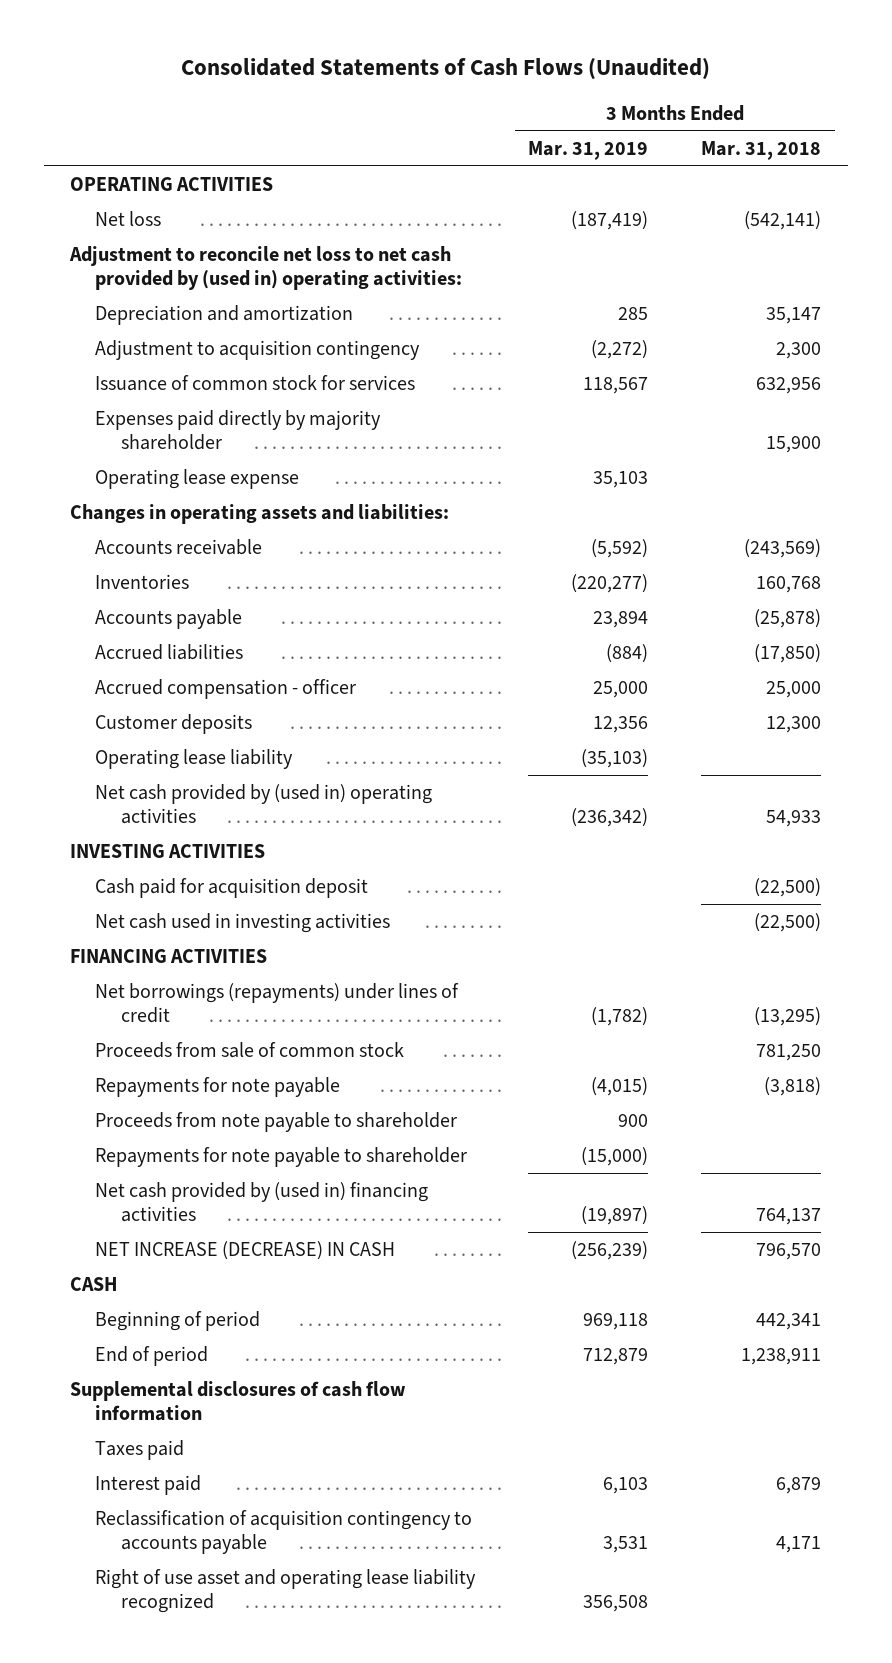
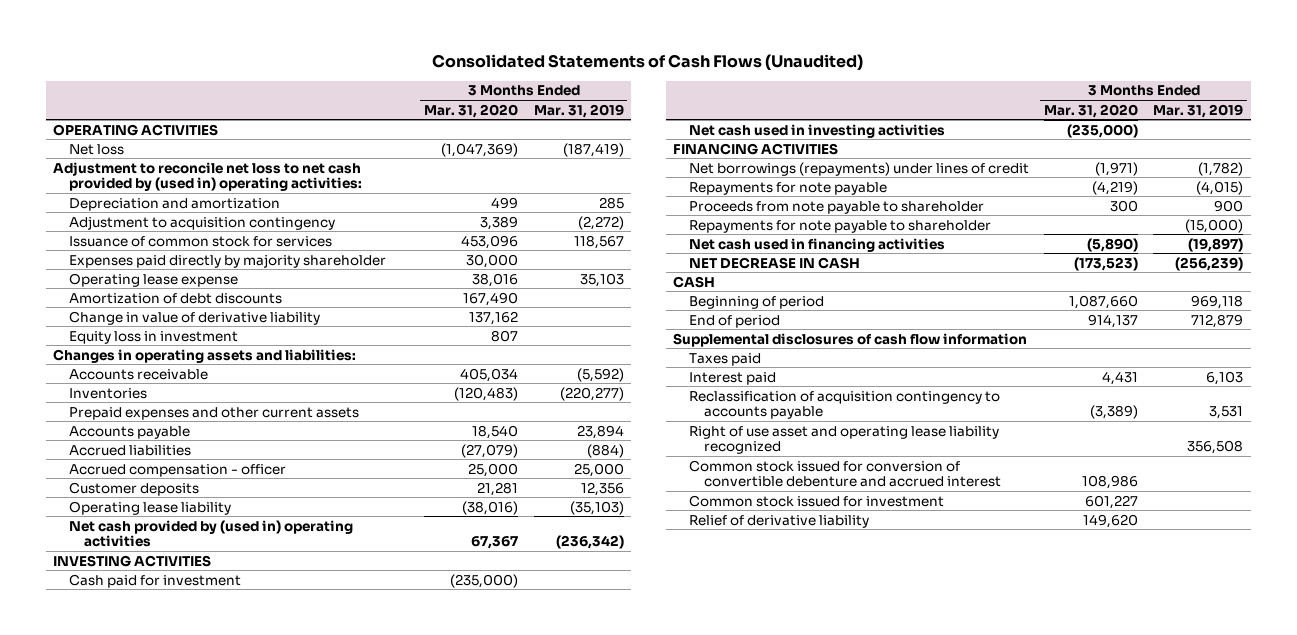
- | 3 Months Ended Mar. 31, 2019 | 3 Months Ended Mar. 31, 2018
+ | 3 Months Ended Mar. 31, 2020 | 3 Months Ended Mar. 31, 2019
+ Amortization of debt discounts | 167,490 |
+ Change in value of derivative liability | 137,162 |
+ Equity loss in investment | 807 |
+ Prepaid expenses and other current assets
- Cash paid for acquisition deposit | | (22,500)
+ Cash paid for investment | (235,000) |
- Proceeds from sale of common stock | | 781,250
- Net cash provided by (used in) financing activities | (19,897) | 764,137
- NET INCREASE (DECREASE) IN CASH | (256,239) | 796,570
+ Net cash used in financing activities | (5,890) | (19,897)
+ NET DECREASE IN CASH | (173,523) | (256,239)
+ Common stock issued for conversion of convertible debenture and accrued interest | 108,986 |
+ Common stock issued for investment | 601,227 |
+ Relief of derivative liability | 149,620 |

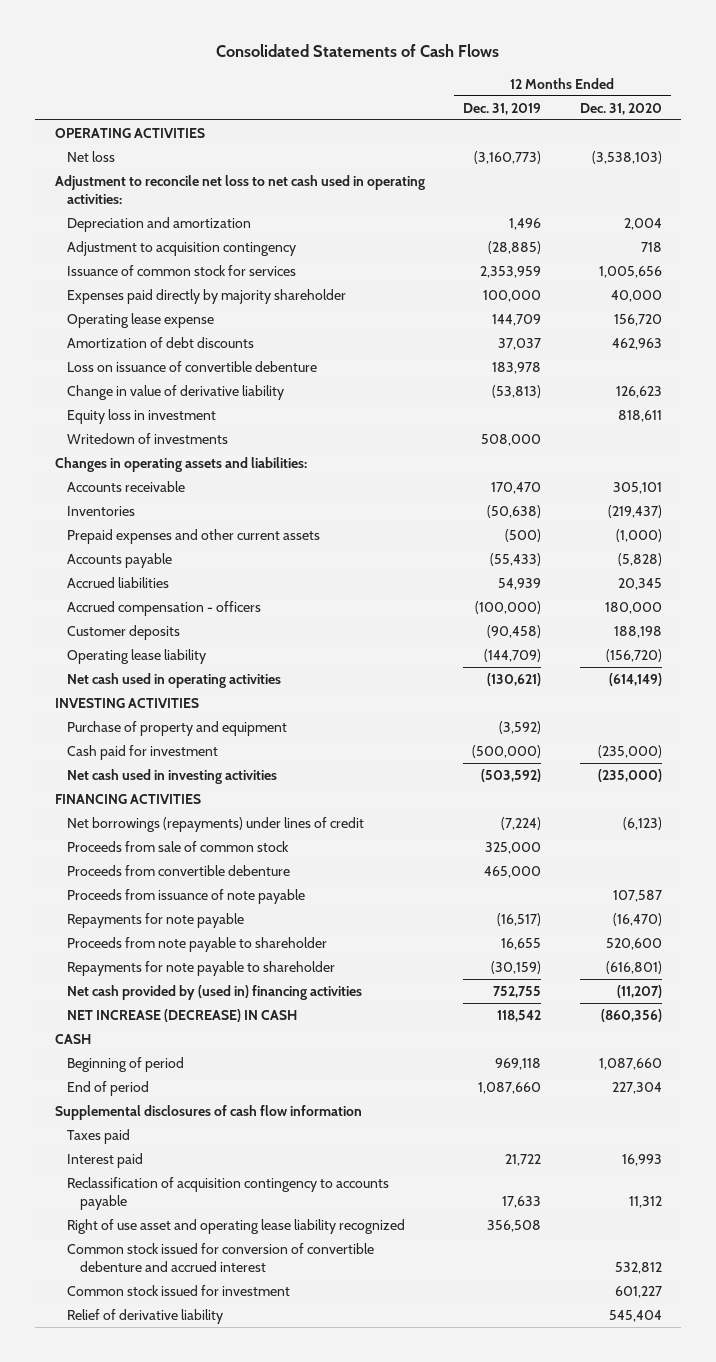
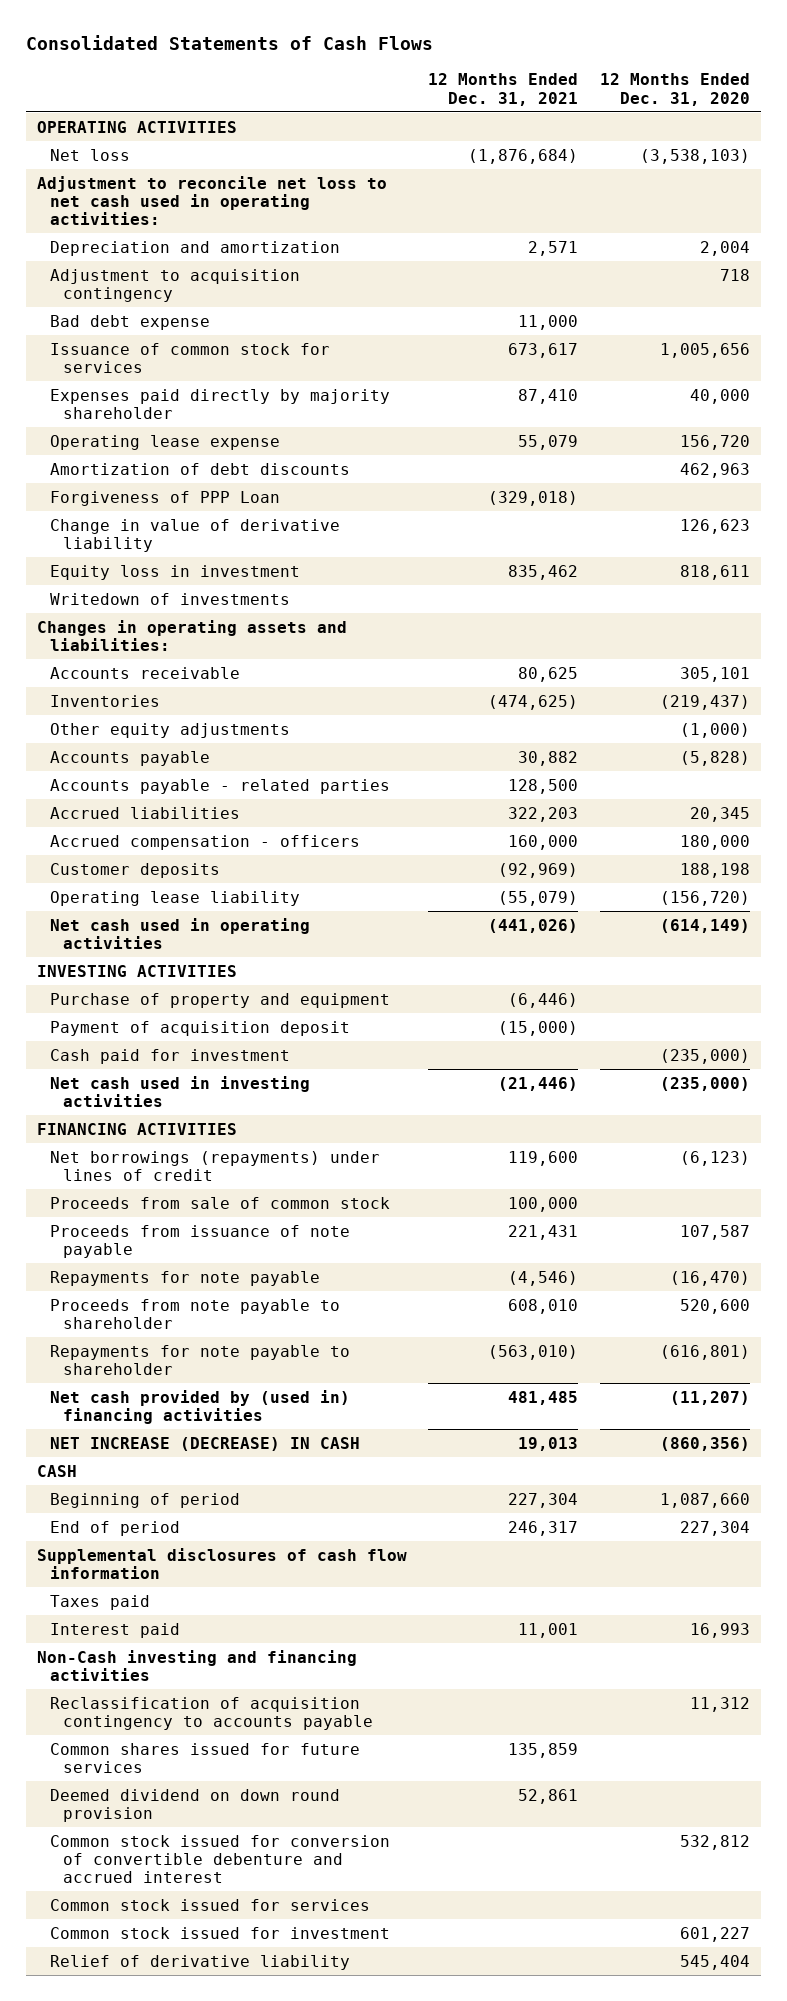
- | 12 Months Ended Dec. 31, 2019 | 12 Months Ended Dec. 31, 2020
+ | 12 Months Ended Dec. 31, 2021 | 12 Months Ended Dec. 31, 2020
+ Bad debt expense | 11,000 |
- Loss on issuance of convertible debenture | 183,978 |
+ Forgiveness of PPP Loan | (329,018) |
- Prepaid expenses and other current assets | (500) | (1,000)
+ Other equity adjustments | | (1,000)
+ Accounts payable - related parties | 128,500 |
+ Payment of acquisition deposit | (15,000) |
- Proceeds from convertible debenture | 465,000 |
+ Non-Cash investing and financing activities
- Right of use asset and operating lease liability recognized | 356,508 |
+ Common shares issued for future services | 135,859 |
+ Deemed dividend on down round provision | 52,861 |
+ Common stock issued for services

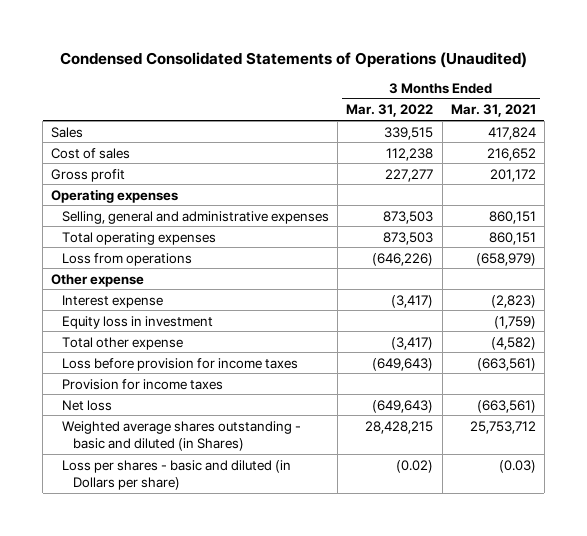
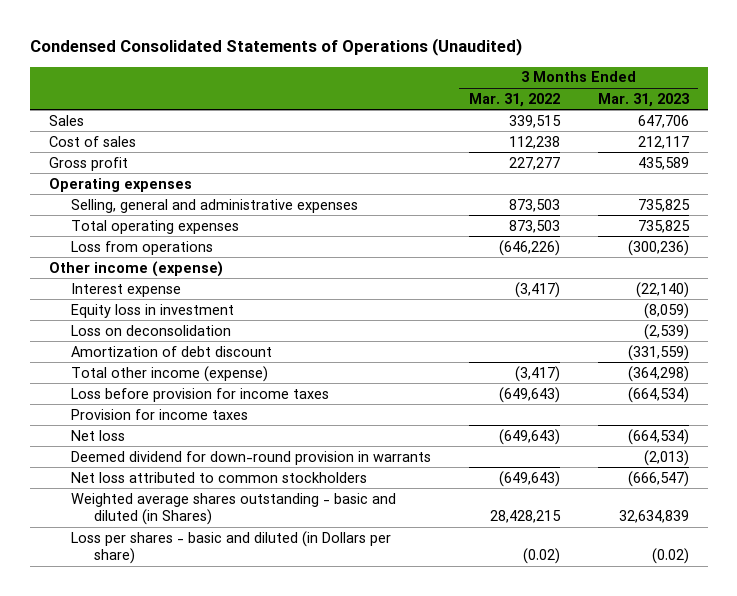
- | 3 Months Ended Mar. 31, 2022 | 3 Months Ended Mar. 31, 2021
+ | 3 Months Ended Mar. 31, 2022 | 3 Months Ended Mar. 31, 2023
- Other expense
+ Other income (expense)
- Total other expense | (3,417) | (4,582)
+ Loss on deconsolidation | | (2,539)
+ Amortization of debt discount | | (331,559)
+ Total other income (expense) | (3,417) | (364,298)
+ Deemed dividend for down-round provision in warrants | | (2,013)
+ Net loss attributed to common stockholders | (649,643) | (666,547)

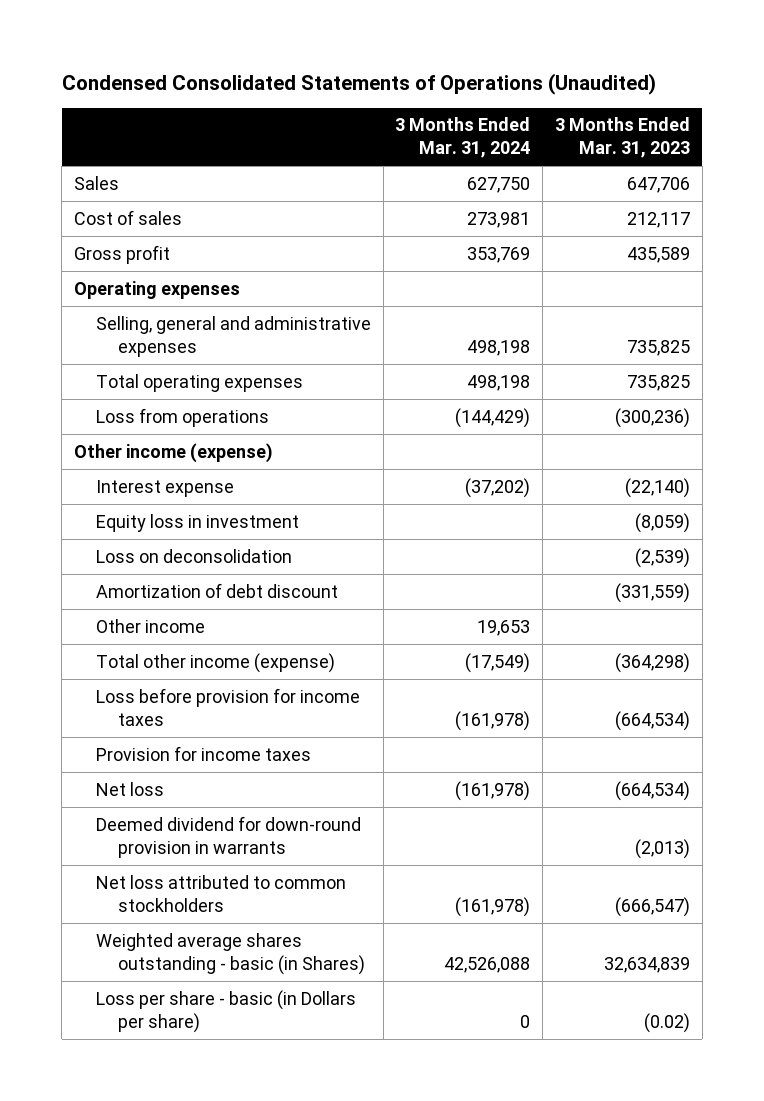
- | 3 Months Ended Mar. 31, 2022 | 3 Months Ended Mar. 31, 2023
+ | 3 Months Ended Mar. 31, 2024 | 3 Months Ended Mar. 31, 2023
+ Other income | 19,653 |
- Weighted average shares outstanding - basic and diluted (in Shares) | 28,428,215 | 32,634,839
- Loss per shares - basic and diluted (in Dollars per share) | (0.02) | (0.02)
+ Weighted average shares outstanding - basic (in Shares) | 42,526,088 | 32,634,839
+ Loss per share - basic (in Dollars per share) | 0 | (0.02)

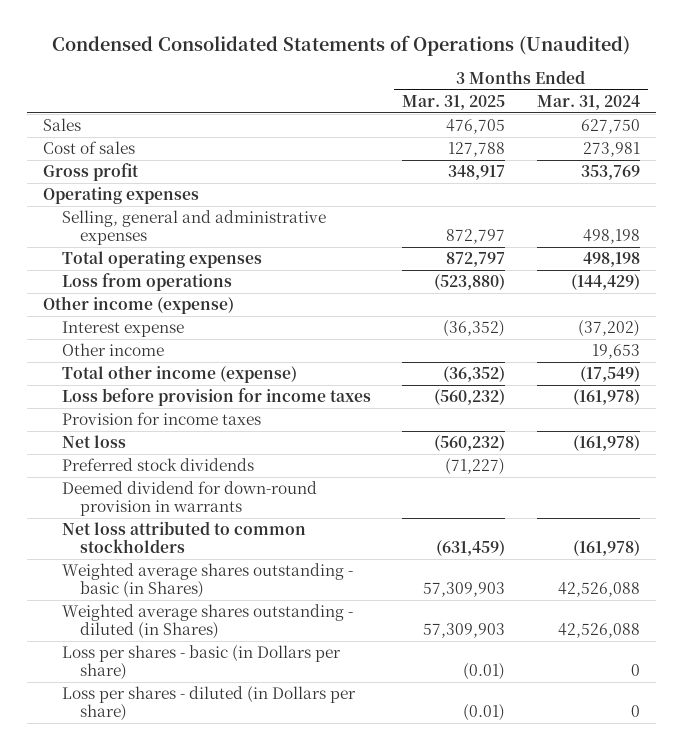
- | 3 Months Ended Mar. 31, 2024 | 3 Months Ended Mar. 31, 2023
+ | 3 Months Ended Mar. 31, 2025 | 3 Months Ended Mar. 31, 2024
- Equity loss in investment | | (8,059)
- Loss on deconsolidation | | (2,539)
- Amortization of debt discount | | (331,559)
+ Preferred stock dividends | (71,227) |
- Loss per share - basic (in Dollars per share) | 0 | (0.02)
+ Weighted average shares outstanding - diluted (in Shares) | 57,309,903 | 42,526,088
+ Loss per shares - basic (in Dollars per share) | (0.01) | 0
+ Loss per shares - diluted (in Dollars per share) | (0.01) | 0

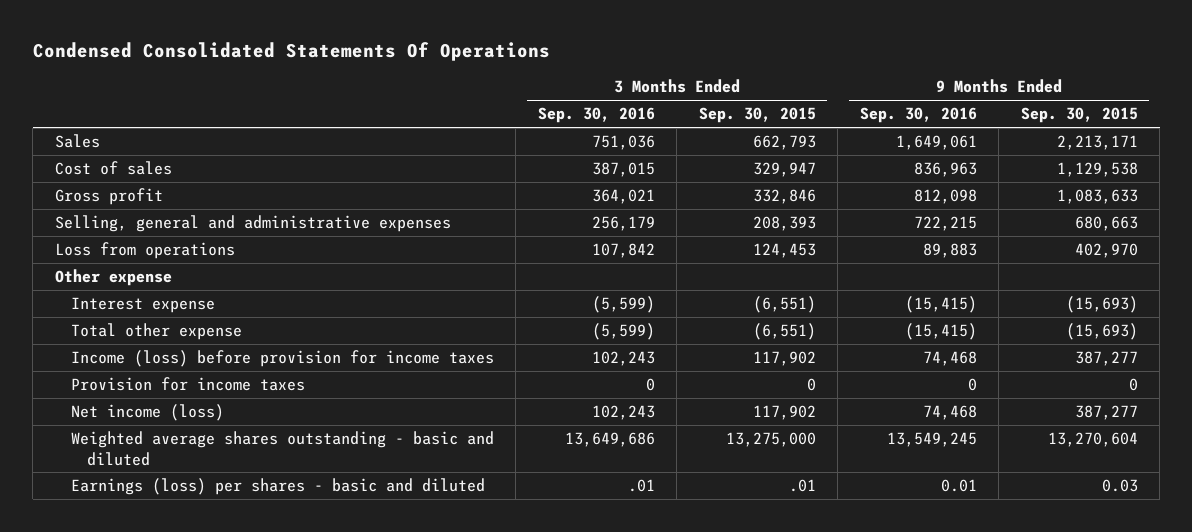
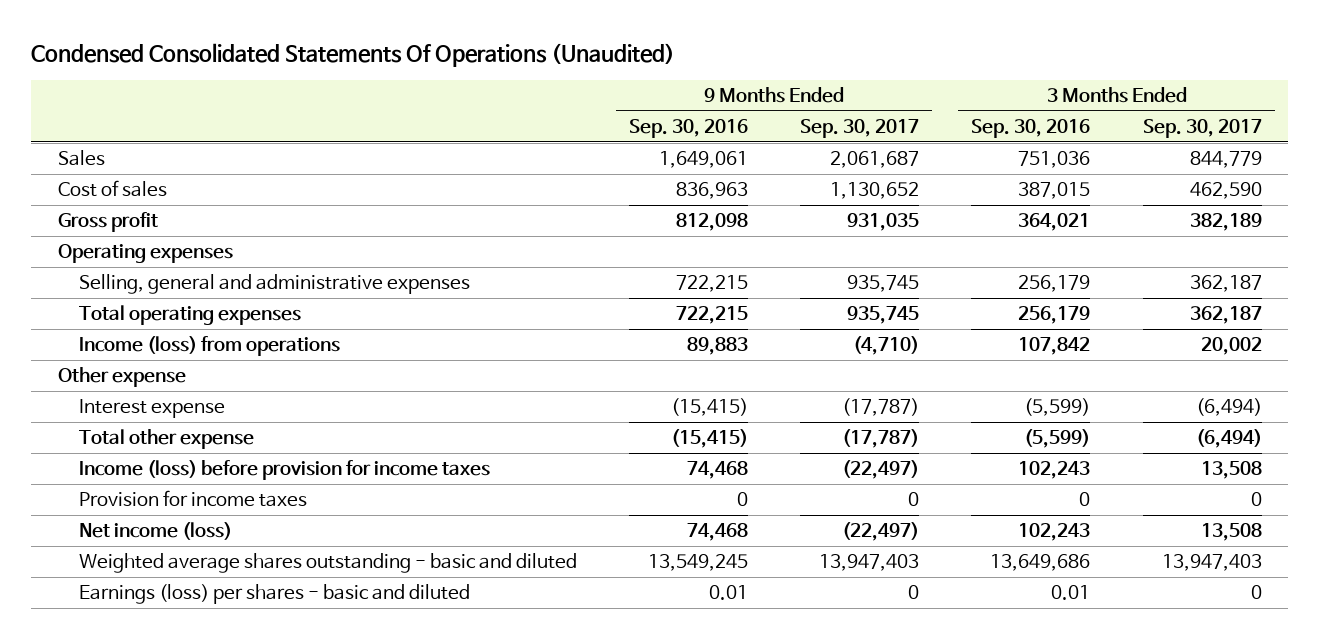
- Condensed Consolidated Statements Of Operations
+ Condensed Consolidated Statements Of Operations (Unaudited)
- | 3 Months Ended Sep. 30, 2016 | 3 Months Ended Sep. 30, 2015 | 9 Months Ended Sep. 30, 2016 | 9 Months Ended Sep. 30, 2015
+ | 9 Months Ended Sep. 30, 2016 | 9 Months Ended Sep. 30, 2017 | 3 Months Ended Sep. 30, 2016 | 3 Months Ended Sep. 30, 2017
+ Operating expenses
- Loss from operations | 107,842 | 124,453 | 89,883 | 402,970
+ Total operating expenses | 722,215 | 935,745 | 256,179 | 362,187
+ Income (loss) from operations | 89,883 | (4,710) | 107,842 | 20,002
- Earnings (loss) per shares - basic and diluted | .01 | .01 | 0.01 | 0.03
+ Earnings (loss) per shares - basic and diluted | 0.01 | 0 | 0.01 | 0

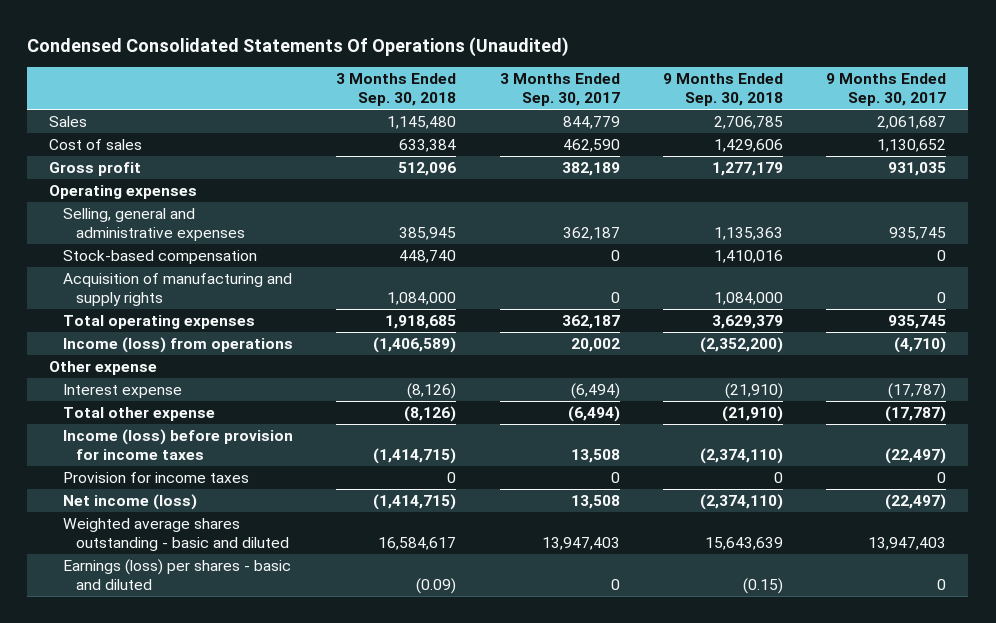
- | 9 Months Ended Sep. 30, 2016 | 9 Months Ended Sep. 30, 2017 | 3 Months Ended Sep. 30, 2016 | 3 Months Ended Sep. 30, 2017
+ | 3 Months Ended Sep. 30, 2018 | 3 Months Ended Sep. 30, 2017 | 9 Months Ended Sep. 30, 2018 | 9 Months Ended Sep. 30, 2017
+ Stock-based compensation | 448,740 | 0 | 1,410,016 | 0
+ Acquisition of manufacturing and supply rights | 1,084,000 | 0 | 1,084,000 | 0

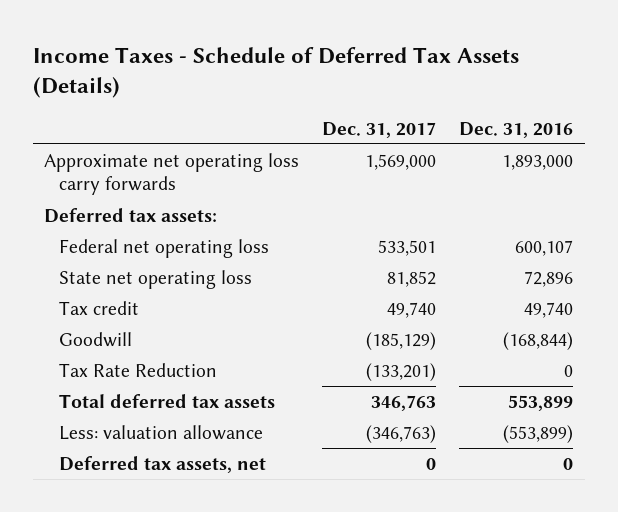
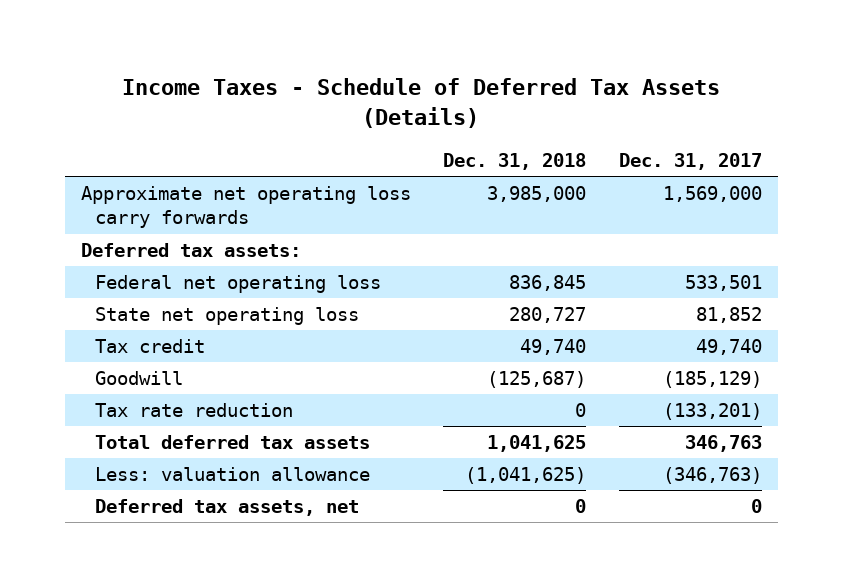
- | Dec. 31, 2017 | Dec. 31, 2016
+ | Dec. 31, 2018 | Dec. 31, 2017
- Tax Rate Reduction | (133,201) | 0
+ Tax rate reduction | 0 | (133,201)

